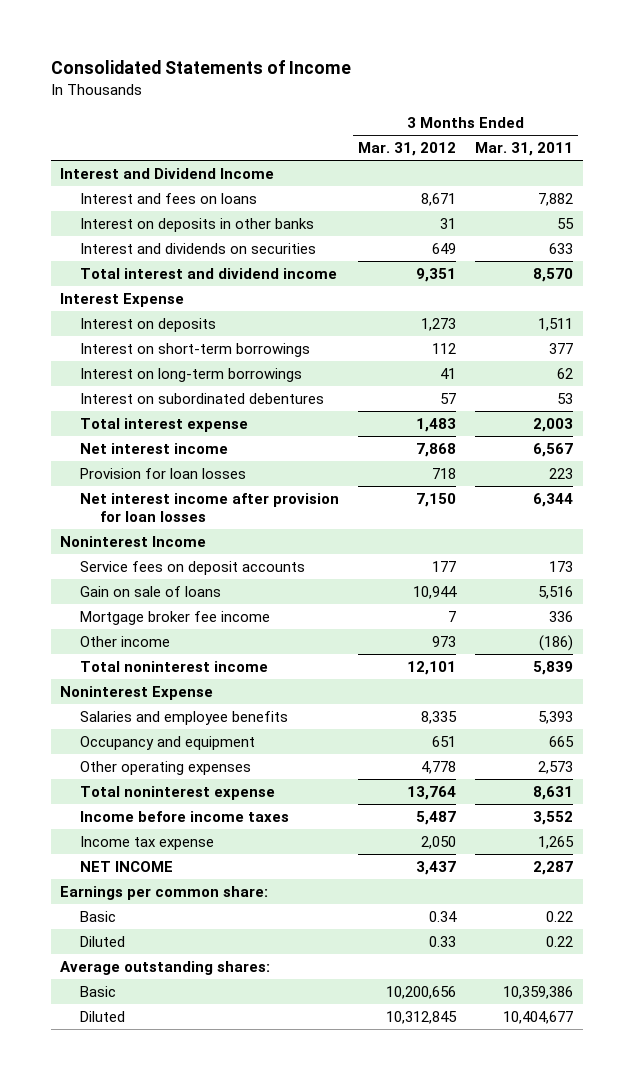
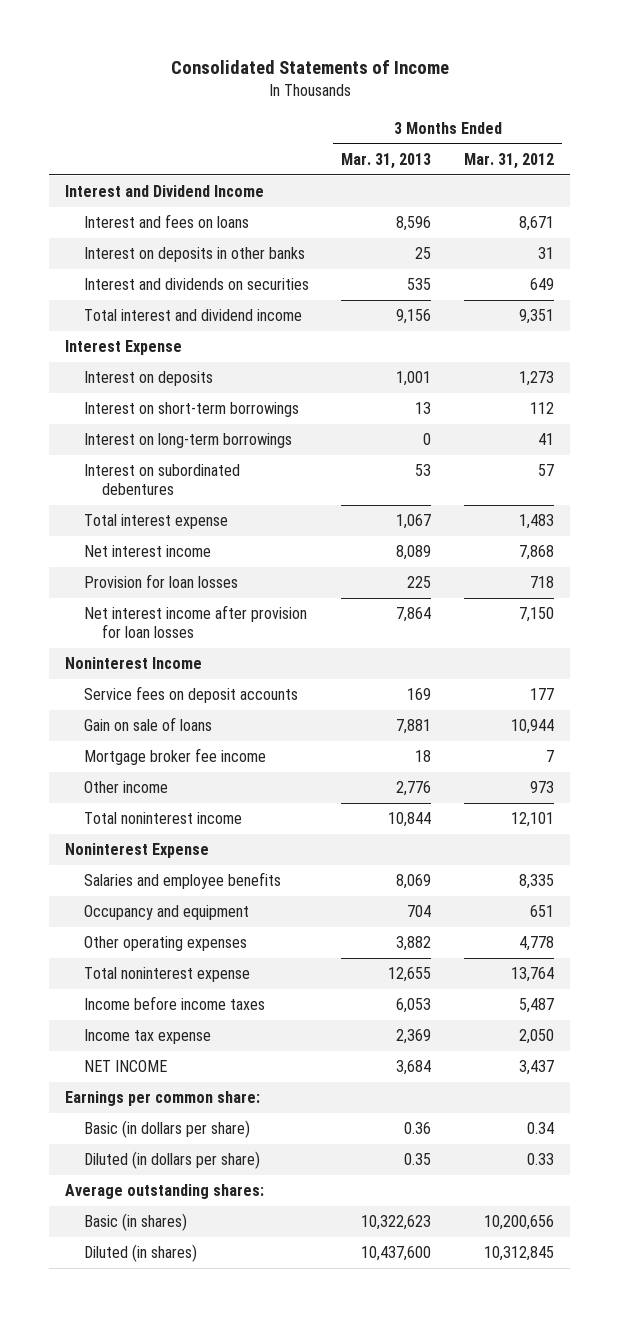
- | 3 Months Ended Mar. 31, 2012 | 3 Months Ended Mar. 31, 2011
+ | 3 Months Ended Mar. 31, 2013 | 3 Months Ended Mar. 31, 2012
- Basic | 0.34 | 0.22
- Diluted | 0.33 | 0.22
+ Basic (in dollars per share) | 0.36 | 0.34
+ Diluted (in dollars per share) | 0.35 | 0.33
- Basic | 10,200,656 | 10,359,386
- Diluted | 10,312,845 | 10,404,677
+ Basic (in shares) | 10,322,623 | 10,200,656
+ Diluted (in shares) | 10,437,600 | 10,312,845

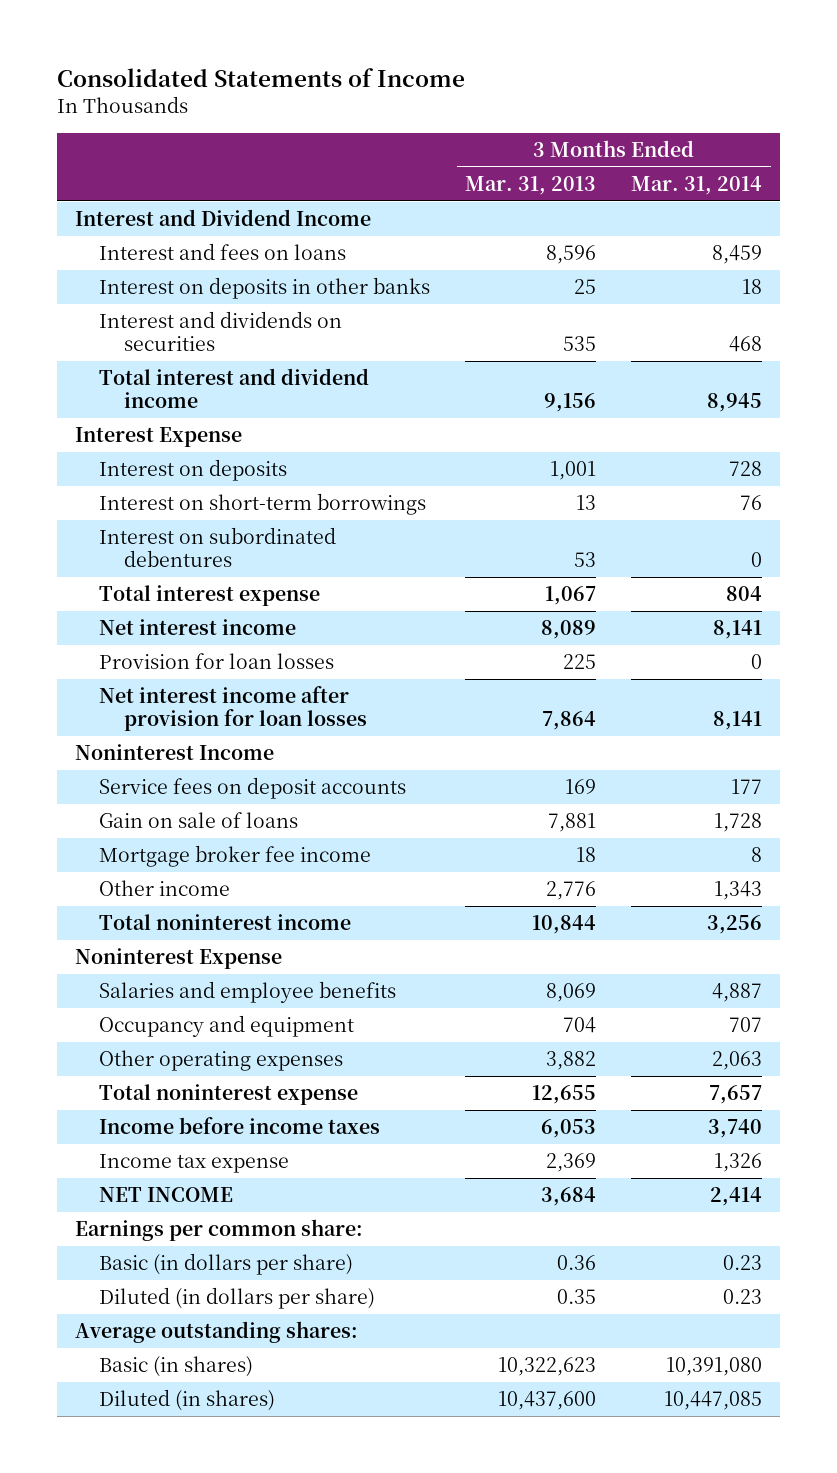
- | 3 Months Ended Mar. 31, 2013 | 3 Months Ended Mar. 31, 2012
+ | 3 Months Ended Mar. 31, 2013 | 3 Months Ended Mar. 31, 2014
- Interest on long-term borrowings | 0 | 41

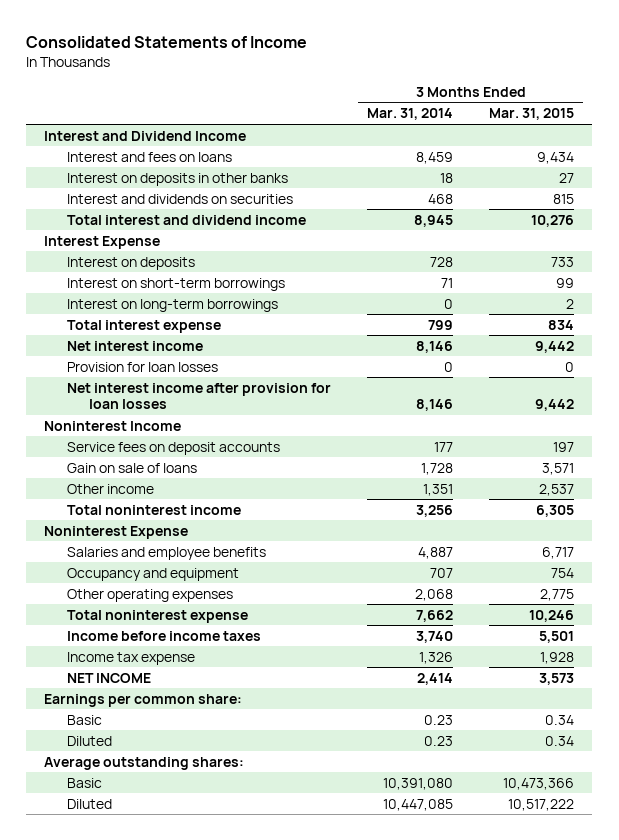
- | 3 Months Ended Mar. 31, 2013 | 3 Months Ended Mar. 31, 2014
+ | 3 Months Ended Mar. 31, 2014 | 3 Months Ended Mar. 31, 2015
- Interest on short-term borrowings | 13 | 76
- Interest on subordinated debentures | 53 | 0
- Total interest expense | 1,067 | 804
- Net interest income | 8,089 | 8,141
+ Interest on short-term borrowings | 71 | 99
+ Interest on long-term borrowings | 0 | 2
+ Total interest expense | 799 | 834
+ Net interest income | 8,146 | 9,442
- Net interest income after provision for loan losses | 7,864 | 8,141
+ Net interest income after provision for loan losses | 8,146 | 9,442
- Mortgage broker fee income | 18 | 8
- Other income | 2,776 | 1,343
+ Other income | 1,351 | 2,537
- Other operating expenses | 3,882 | 2,063
- Total noninterest expense | 12,655 | 7,657
+ Other operating expenses | 2,068 | 2,775
+ Total noninterest expense | 7,662 | 10,246
- Basic (in dollars per share) | 0.36 | 0.23
- Diluted (in dollars per share) | 0.35 | 0.23
+ Basic | 0.23 | 0.34
+ Diluted | 0.23 | 0.34
- Basic (in shares) | 10,322,623 | 10,391,080
- Diluted (in shares) | 10,437,600 | 10,447,085
+ Basic | 10,391,080 | 10,473,366
+ Diluted | 10,447,085 | 10,517,222

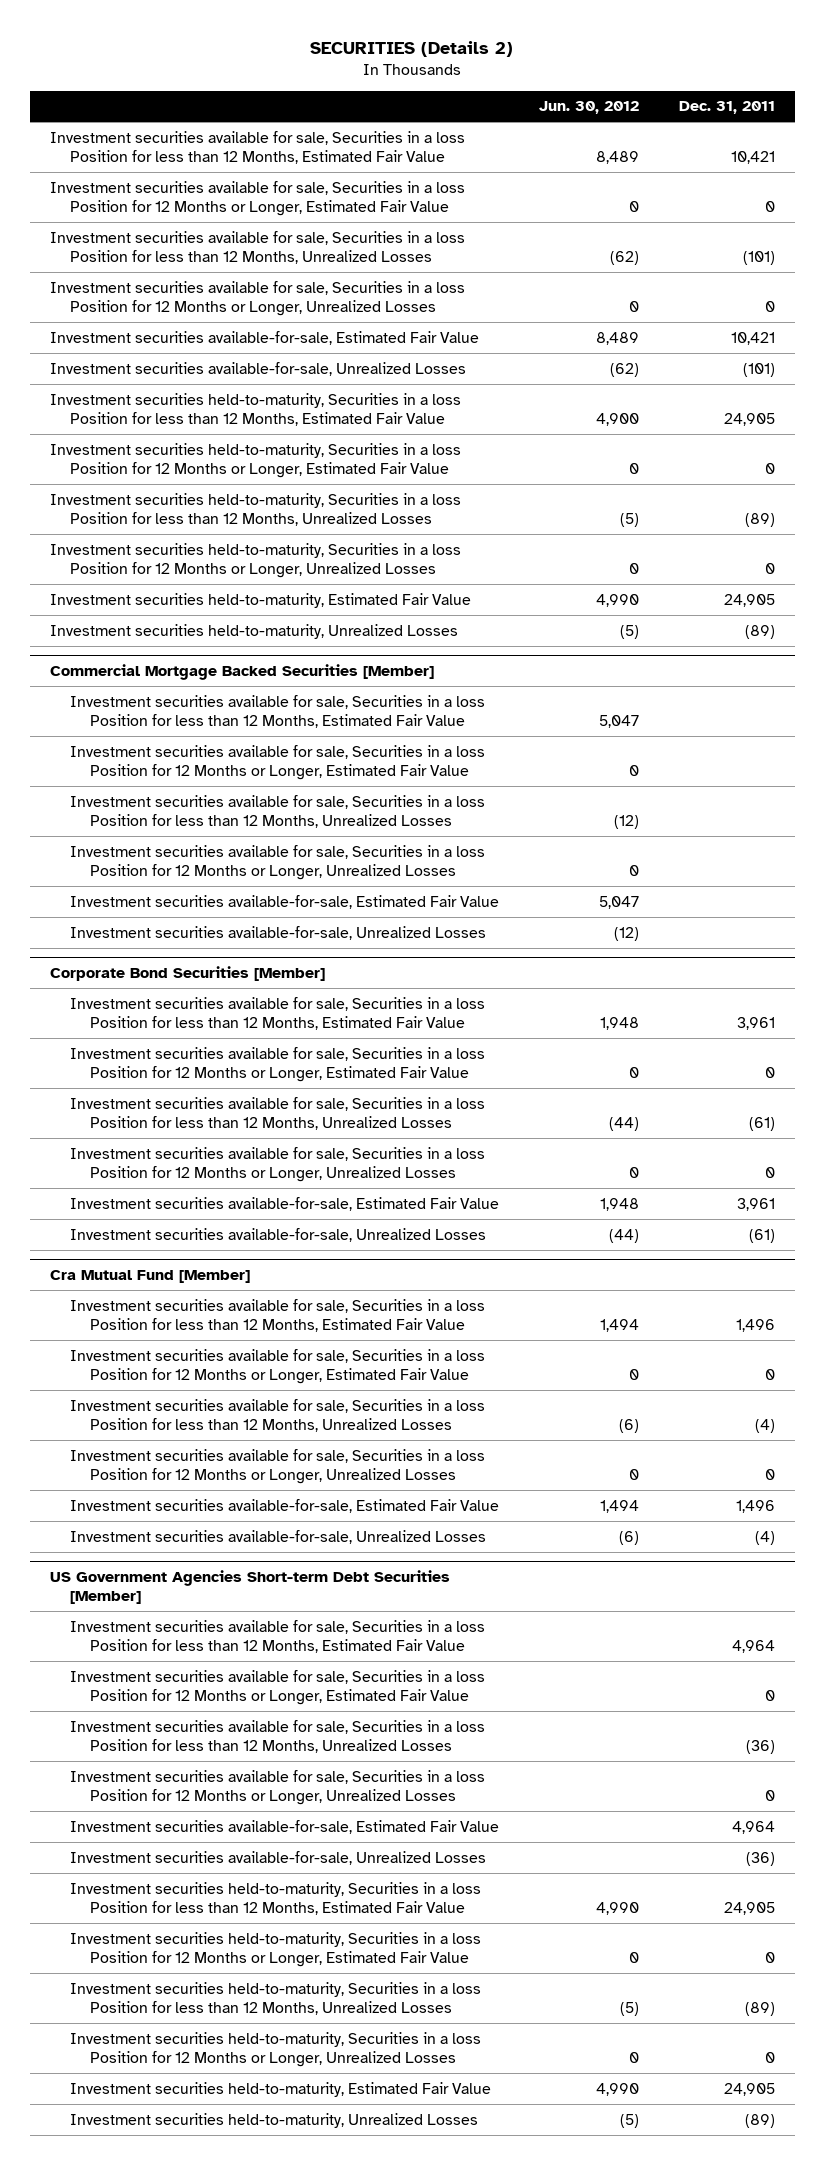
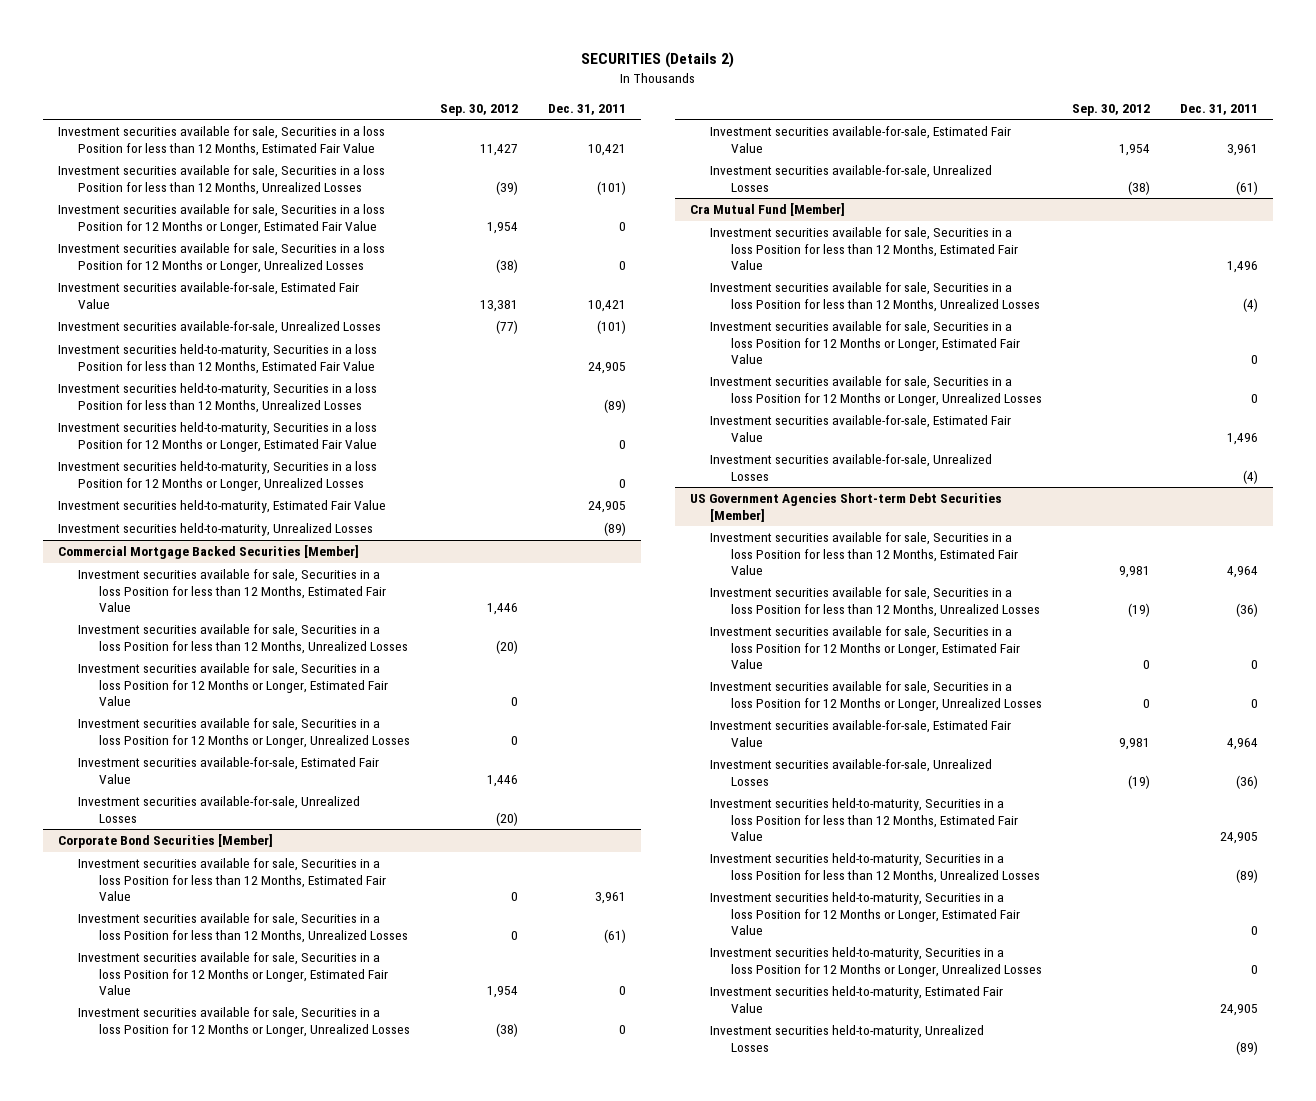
- | Jun. 30, 2012 | Dec. 31, 2011
+ | Sep. 30, 2012 | Dec. 31, 2011
moved down: Investment securities available for sale, Securities in a loss Position for 12 Months or Longer, Estimated Fair Value | 1,954 | 0
moved down: Investment securities held-to-maturity, Securities in a loss Position for 12 Months or Longer, Estimated Fair Value | | 0
@ Commercial Mortgage Backed Securities [Member]
moved down: Investment securities available for sale, Securities in a loss Position for 12 Months or Longer, Estimated Fair Value | 0 |
@ Corporate Bond Securities [Member]
moved down: Investment securities available for sale, Securities in a loss Position for 12 Months or Longer, Estimated Fair Value | 1,954 | 0
@ Cra Mutual Fund [Member]
moved down: Investment securities available for sale, Securities in a loss Position for 12 Months or Longer, Estimated Fair Value | | 0
@ US Government Agencies Short-term Debt Securities [Member]
moved down: Investment securities available for sale, Securities in a loss Position for 12 Months or Longer, Estimated Fair Value | 0 | 0
moved down: Investment securities held-to-maturity, Securities in a loss Position for 12 Months or Longer, Estimated Fair Value | | 0

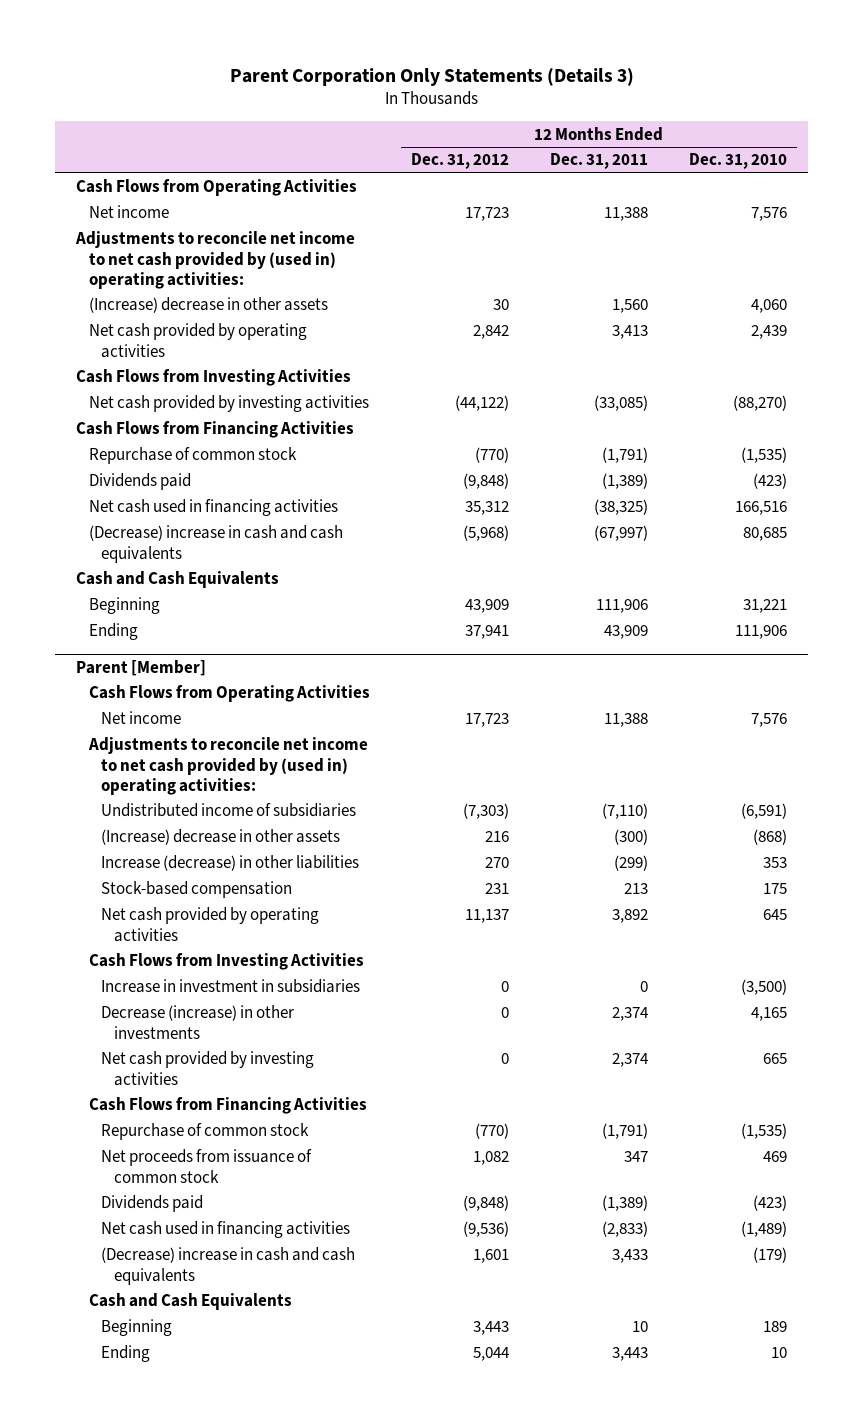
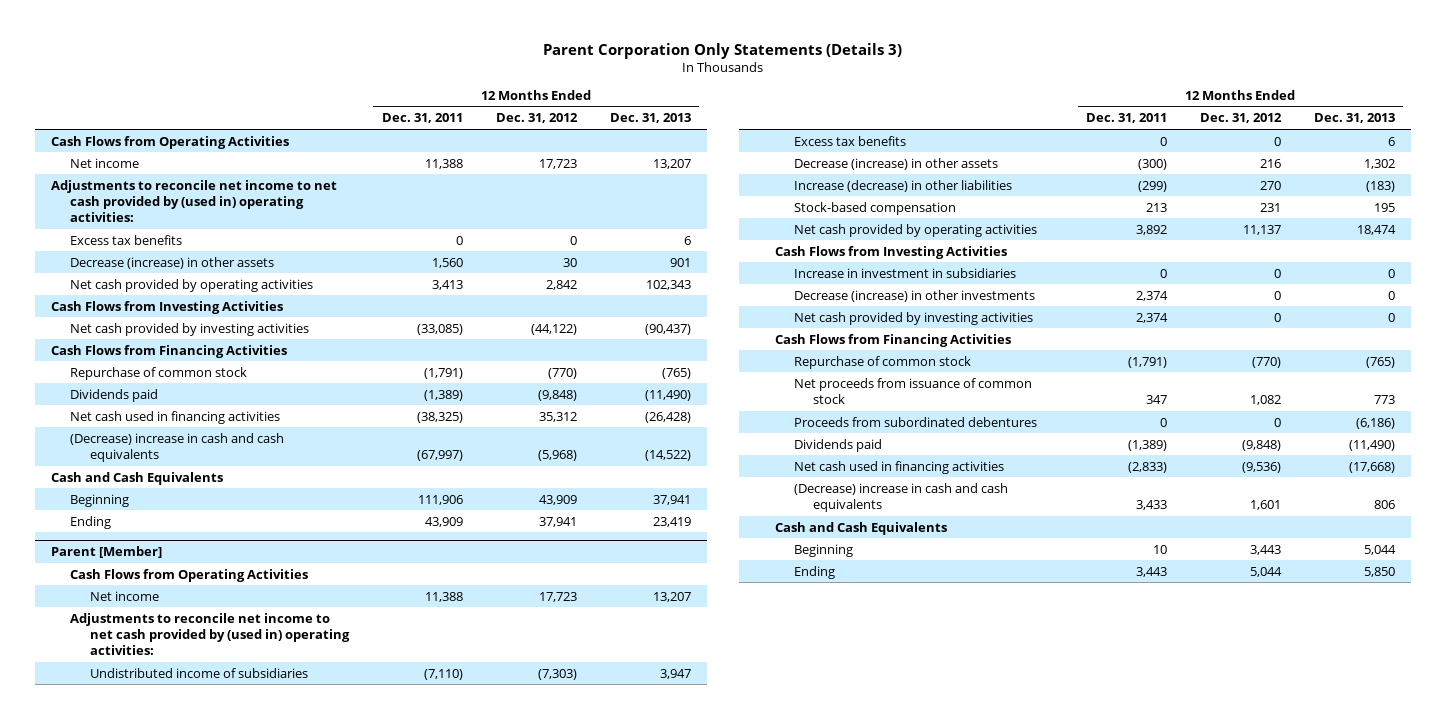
- | 12 Months Ended Dec. 31, 2012 | 12 Months Ended Dec. 31, 2011 | 12 Months Ended Dec. 31, 2010
+ | 12 Months Ended Dec. 31, 2011 | 12 Months Ended Dec. 31, 2012 | 12 Months Ended Dec. 31, 2013
- (Increase) decrease in other assets | 30 | 1,560 | 4,060
+ Excess tax benefits | 0 | 0 | 6
+ Decrease (increase) in other assets | 1,560 | 30 | 901
@ Parent [Member]
- (Increase) decrease in other assets | 216 | (300) | (868)
+ Excess tax benefits | 0 | 0 | 6
+ Decrease (increase) in other assets | (300) | 216 | 1,302
+ Proceeds from subordinated debentures | 0 | 0 | (6,186)

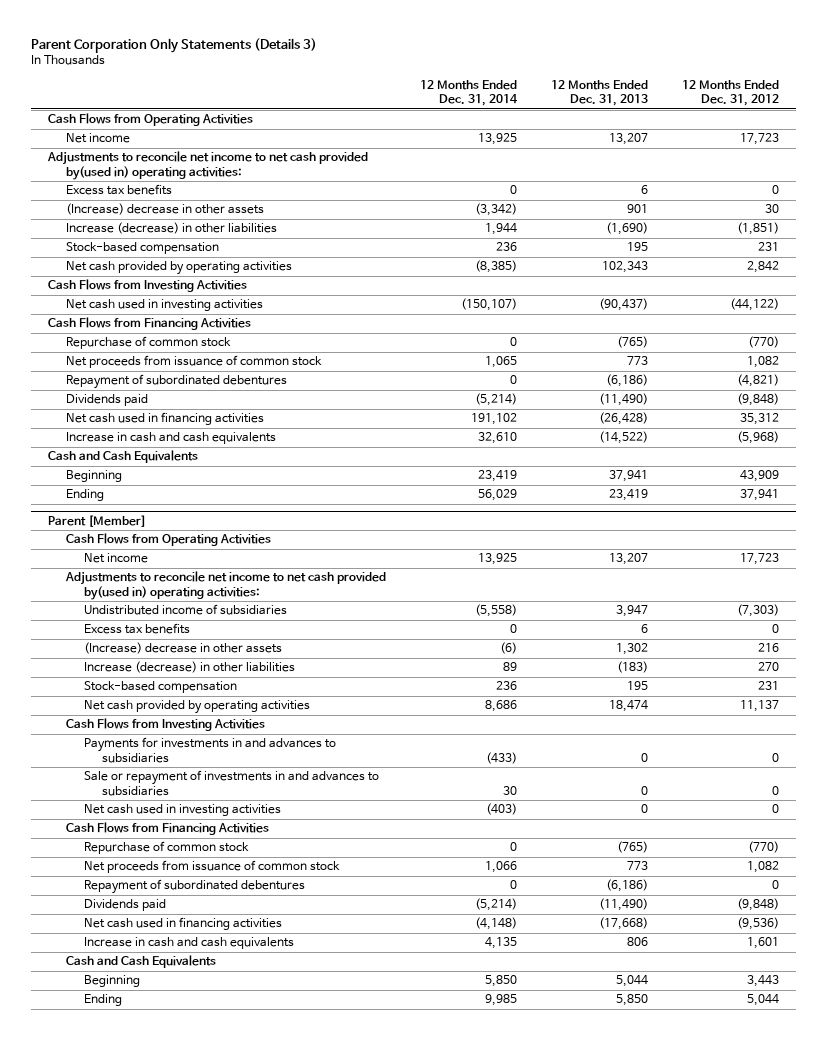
- | 12 Months Ended Dec. 31, 2011 | 12 Months Ended Dec. 31, 2012 | 12 Months Ended Dec. 31, 2013
+ | 12 Months Ended Dec. 31, 2014 | 12 Months Ended Dec. 31, 2013 | 12 Months Ended Dec. 31, 2012
- Adjustments to reconcile net income to net cash provided by (used in) operating activities:
+ Adjustments to reconcile net income to net cash provided by(used in) operating activities:
- Decrease (increase) in other assets | 1,560 | 30 | 901
+ (Increase) decrease in other assets | (3,342) | 901 | 30
+ Increase (decrease) in other liabilities | 1,944 | (1,690) | (1,851)
+ Stock-based compensation | 236 | 195 | 231
- Net cash provided by investing activities | (33,085) | (44,122) | (90,437)
+ Net cash used in investing activities | (150,107) | (90,437) | (44,122)
+ Net proceeds from issuance of common stock | 1,065 | 773 | 1,082
+ Repayment of subordinated debentures | 0 | (6,186) | (4,821)
- (Decrease) increase in cash and cash equivalents | (67,997) | (5,968) | (14,522)
+ Increase in cash and cash equivalents | 32,610 | (14,522) | (5,968)
@ Parent [Member]
- Adjustments to reconcile net income to net cash provided by (used in) operating activities:
+ Adjustments to reconcile net income to net cash provided by(used in) operating activities:
- Decrease (increase) in other assets | (300) | 216 | 1,302
+ (Increase) decrease in other assets | (6) | 1,302 | 216
- Increase in investment in subsidiaries | 0 | 0 | 0
- Decrease (increase) in other investments | 2,374 | 0 | 0
- Net cash provided by investing activities | 2,374 | 0 | 0
+ Payments for investments in and advances to subsidiaries | (433) | 0 | 0
+ Sale or repayment of investments in and advances to subsidiaries | 30 | 0 | 0
+ Net cash used in investing activities | (403) | 0 | 0
- Proceeds from subordinated debentures | 0 | 0 | (6,186)
+ Repayment of subordinated debentures | 0 | (6,186) | 0
- (Decrease) increase in cash and cash equivalents | 3,433 | 1,601 | 806
+ Increase in cash and cash equivalents | 4,135 | 806 | 1,601

